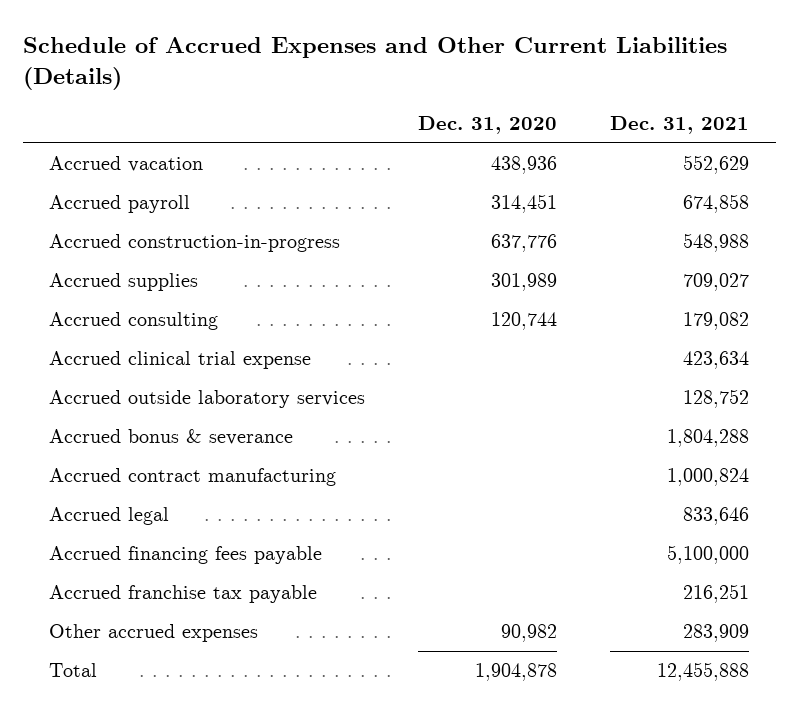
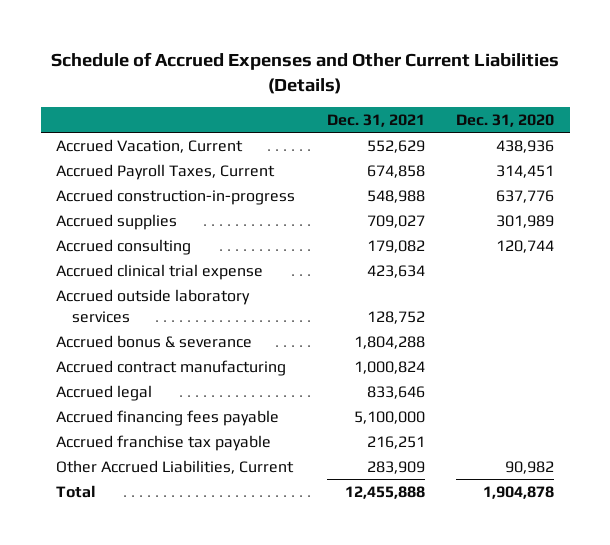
- | Dec. 31, 2020 | Dec. 31, 2021
+ | Dec. 31, 2021 | Dec. 31, 2020
- Accrued vacation | 438,936 | 552,629
- Accrued payroll | 314,451 | 674,858
+ Accrued Vacation, Current | 552,629 | 438,936
+ Accrued Payroll Taxes, Current | 674,858 | 314,451
- Other accrued expenses | 90,982 | 283,909
+ Other Accrued Liabilities, Current | 283,909 | 90,982

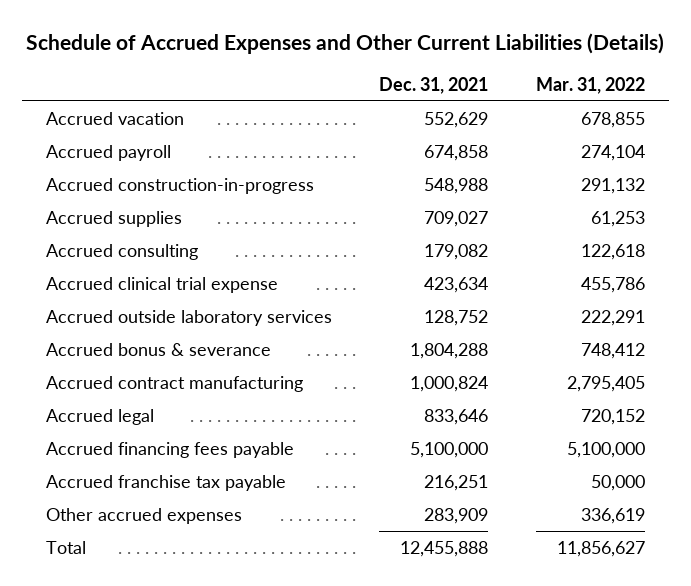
- | Dec. 31, 2021 | Dec. 31, 2020
+ | Dec. 31, 2021 | Mar. 31, 2022
- Accrued Vacation, Current | 552,629 | 438,936
- Accrued Payroll Taxes, Current | 674,858 | 314,451
+ Accrued vacation | 552,629 | 678,855
+ Accrued payroll | 674,858 | 274,104
- Other Accrued Liabilities, Current | 283,909 | 90,982
+ Other accrued expenses | 283,909 | 336,619

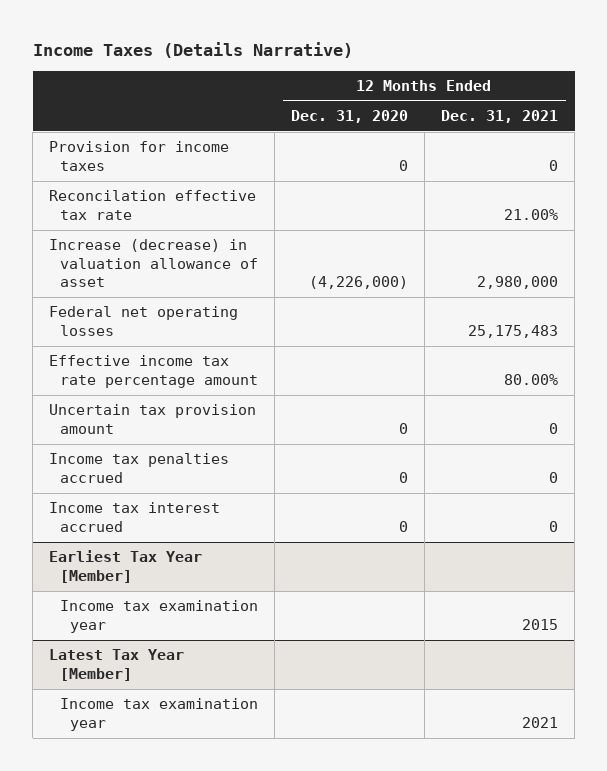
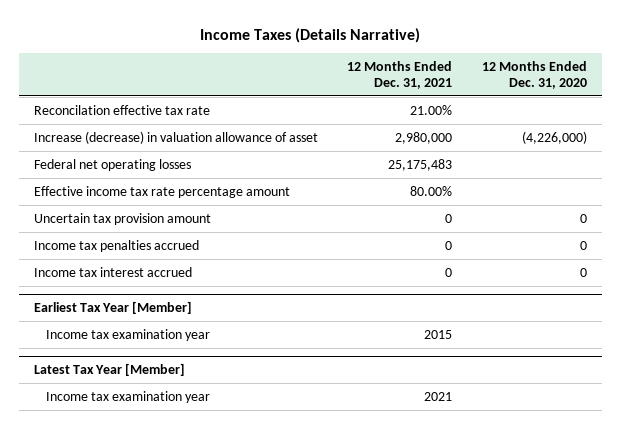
- | 12 Months Ended Dec. 31, 2020 | 12 Months Ended Dec. 31, 2021
+ | 12 Months Ended Dec. 31, 2021 | 12 Months Ended Dec. 31, 2020
- Provision for income taxes | 0 | 0

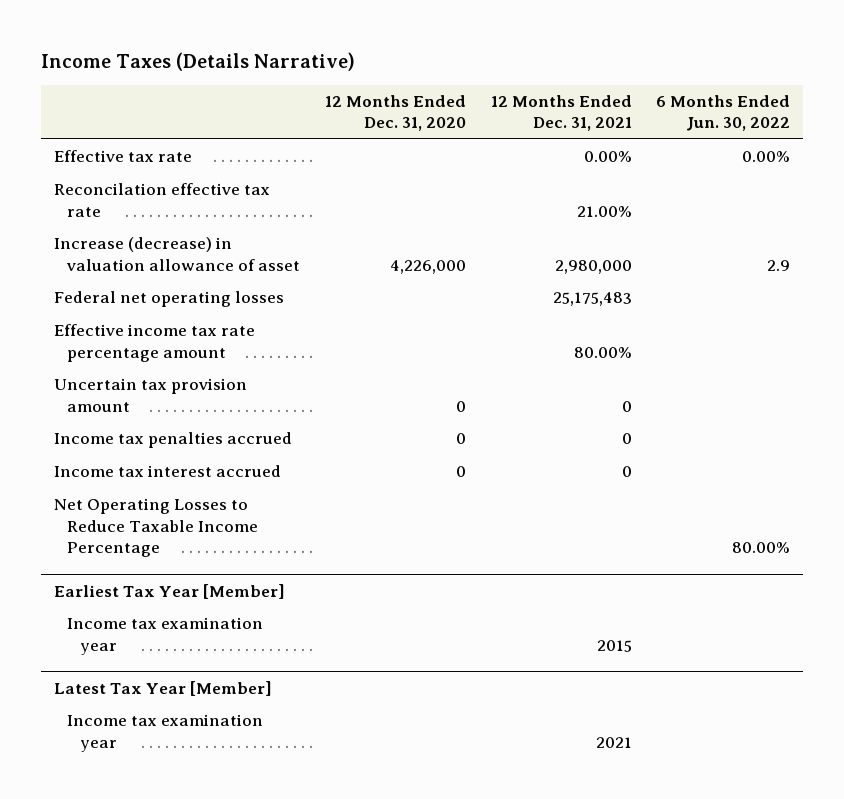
- | 12 Months Ended Dec. 31, 2021 | 12 Months Ended Dec. 31, 2020
+ | 12 Months Ended Dec. 31, 2020 | 12 Months Ended Dec. 31, 2021 | 6 Months Ended Jun. 30, 2022
+ Effective tax rate | | 0.00% | 0.00%
- Increase (decrease) in valuation allowance of asset | 2,980,000 | (4,226,000)
+ Increase (decrease) in valuation allowance of asset | 4,226,000 | 2,980,000 | 2.9
+ Net Operating Losses to Reduce Taxable Income Percentage | | | 80.00%

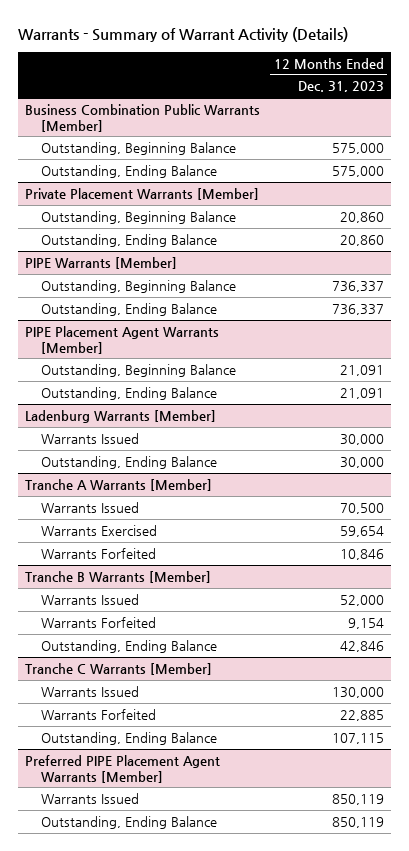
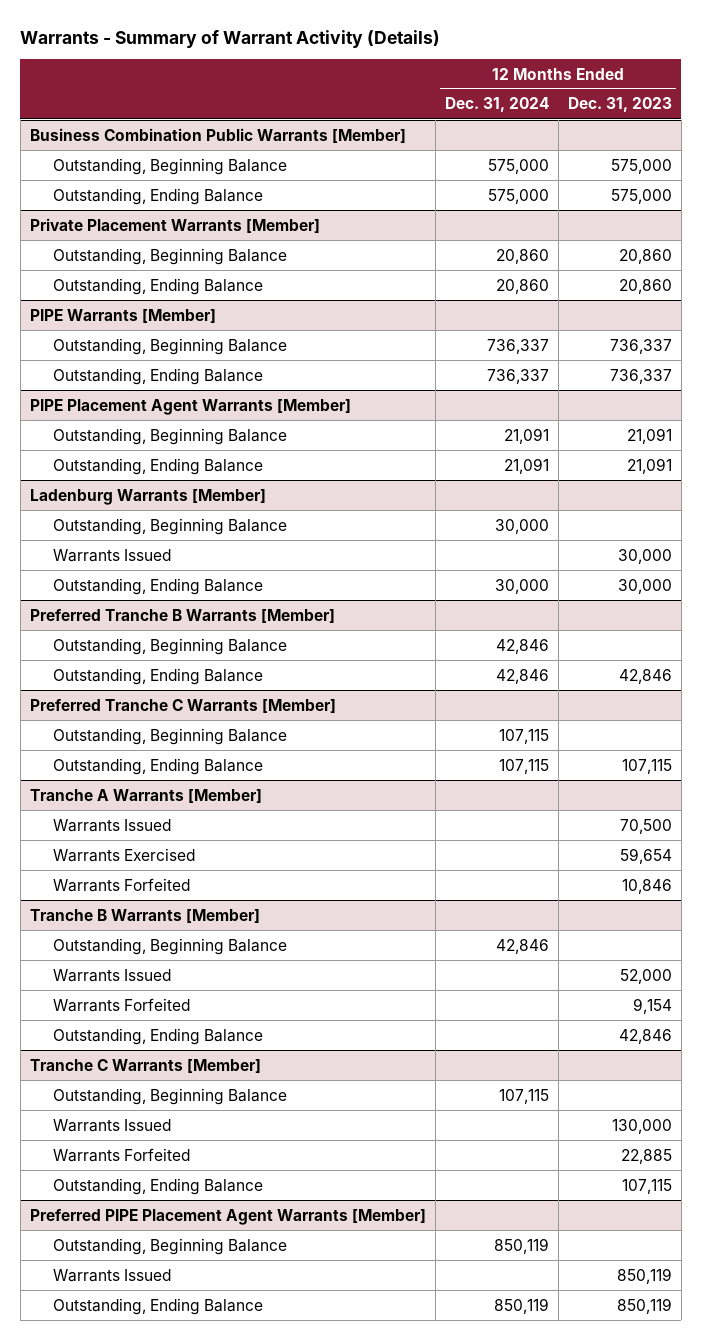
- | 12 Months Ended Dec. 31, 2023
+ | 12 Months Ended Dec. 31, 2024 | 12 Months Ended Dec. 31, 2023
@ Ladenburg Warrants [Member]
+ Outstanding, Beginning Balance | 30,000 |
+ Preferred Tranche B Warrants [Member]
+ Outstanding, Beginning Balance | 42,846 |
+ Outstanding, Ending Balance | 42,846 | 42,846
+ Preferred Tranche C Warrants [Member]
+ Outstanding, Beginning Balance | 107,115 |
+ Outstanding, Ending Balance | 107,115 | 107,115
@ Tranche B Warrants [Member]
+ Outstanding, Beginning Balance | 42,846 |
@ Tranche C Warrants [Member]
+ Outstanding, Beginning Balance | 107,115 |
@ Preferred PIPE Placement Agent Warrants [Member]
+ Outstanding, Beginning Balance | 850,119 |

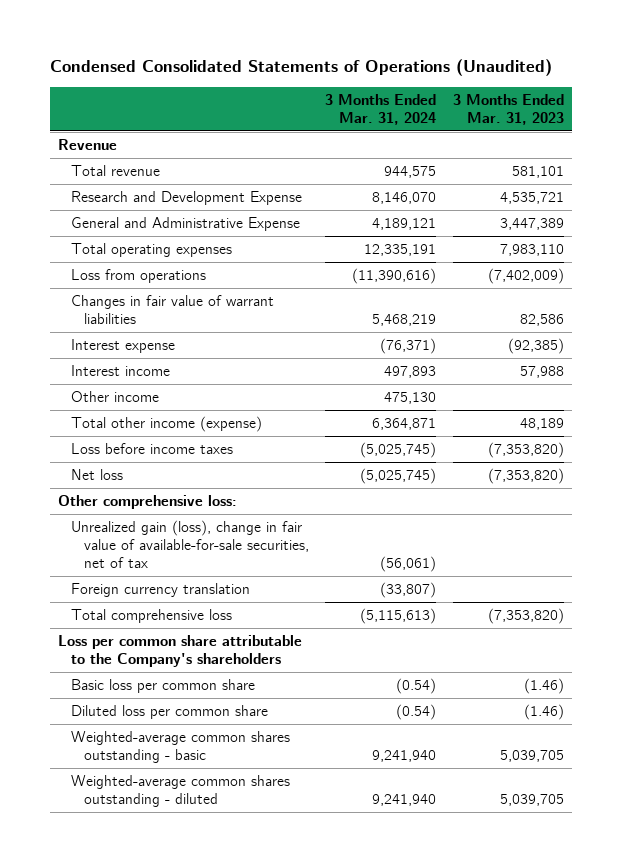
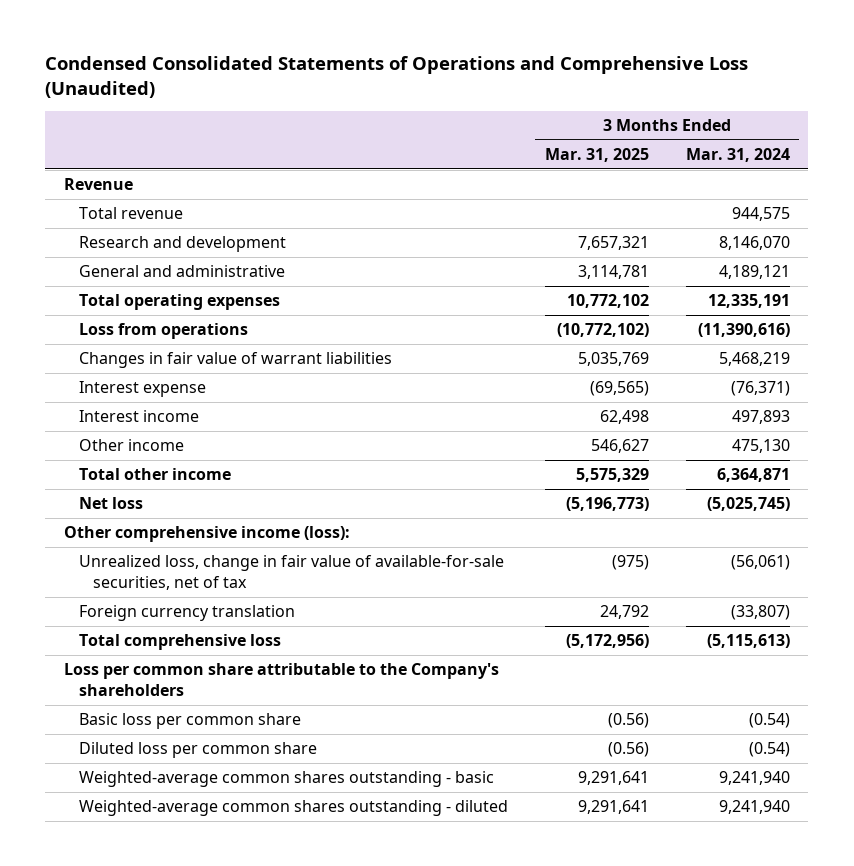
- Condensed Consolidated Statements of Operations (Unaudited)
+ Condensed Consolidated Statements of Operations and Comprehensive Loss (Unaudited)
- | 3 Months Ended Mar. 31, 2024 | 3 Months Ended Mar. 31, 2023
+ | 3 Months Ended Mar. 31, 2025 | 3 Months Ended Mar. 31, 2024
- Research and Development Expense | 8,146,070 | 4,535,721
- General and Administrative Expense | 4,189,121 | 3,447,389
+ Research and development | 7,657,321 | 8,146,070
+ General and administrative | 3,114,781 | 4,189,121
- Total other income (expense) | 6,364,871 | 48,189
- Loss before income taxes | (5,025,745) | (7,353,820)
+ Total other income | 5,575,329 | 6,364,871
- Other comprehensive loss:
- Unrealized gain (loss), change in fair value of available-for-sale securities, net of tax | (56,061) |
+ Other comprehensive income (loss):
+ Unrealized loss, change in fair value of available-for-sale securities, net of tax | (975) | (56,061)

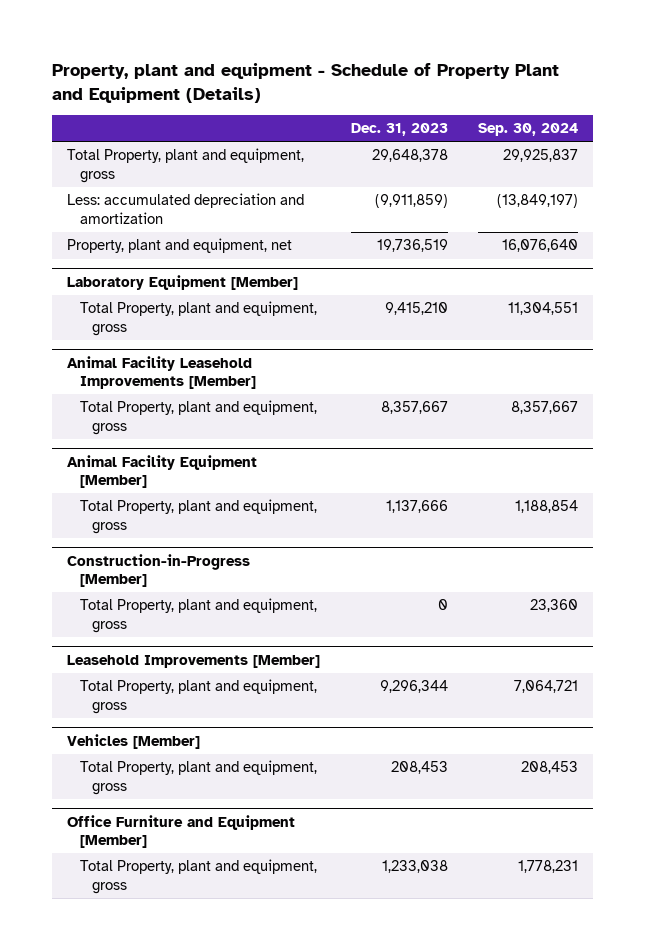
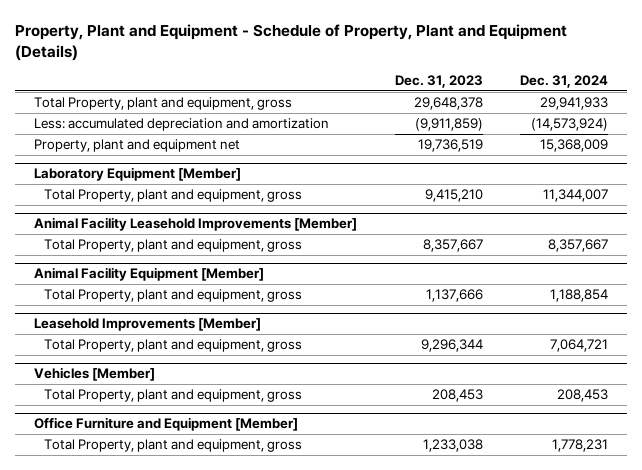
- Property, plant and equipment - Schedule of Property Plant and Equipment (Details)
+ Property, Plant and Equipment - Schedule of Property, Plant and Equipment (Details)
- | Dec. 31, 2023 | Sep. 30, 2024
+ | Dec. 31, 2023 | Dec. 31, 2024
- Property, plant and equipment, net | 19,736,519 | 16,076,640
+ Property, plant and equipment net | 19,736,519 | 15,368,009
- Construction-in-Progress [Member]
- Total Property, plant and equipment, gross | 0 | 23,360

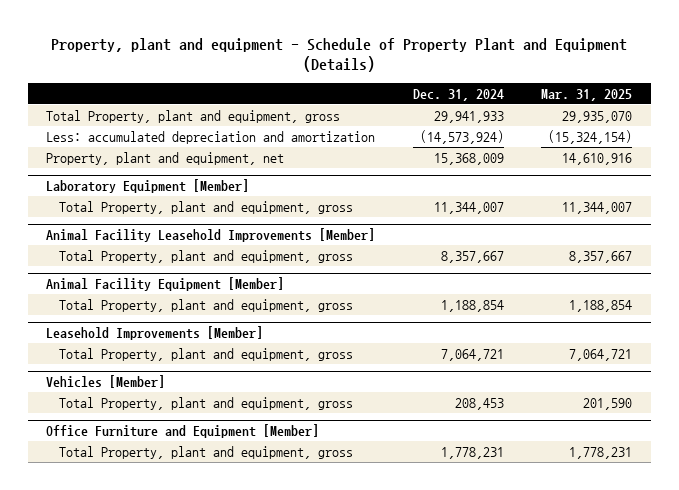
- Property, Plant and Equipment - Schedule of Property, Plant and Equipment (Details)
+ Property, plant and equipment - Schedule of Property Plant and Equipment (Details)
- | Dec. 31, 2023 | Dec. 31, 2024
+ | Dec. 31, 2024 | Mar. 31, 2025
- Property, plant and equipment net | 19,736,519 | 15,368,009
+ Property, plant and equipment, net | 15,368,009 | 14,610,916

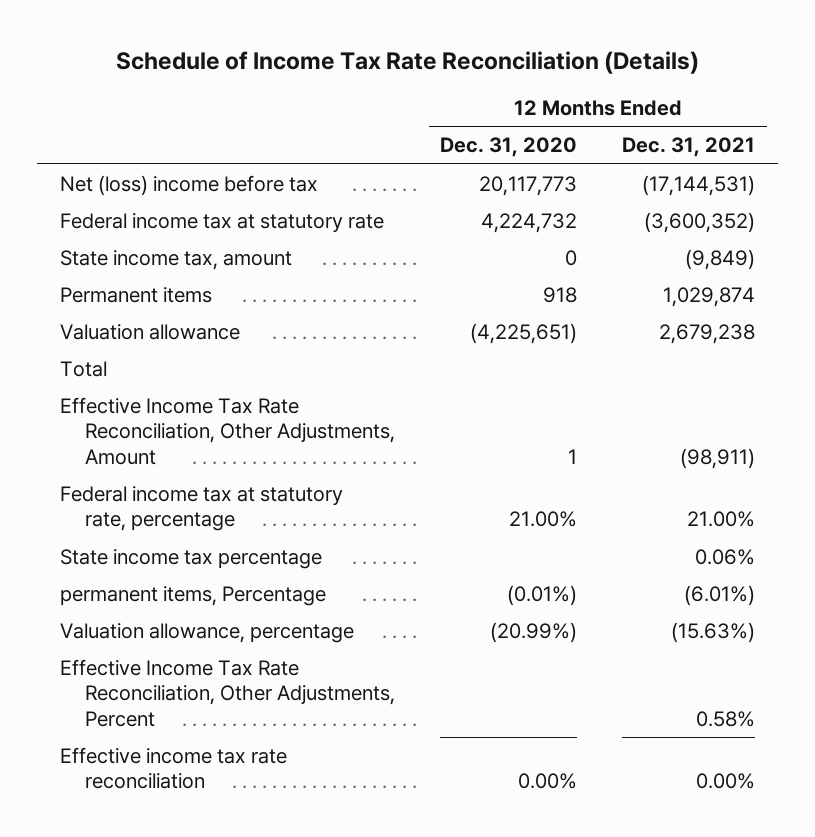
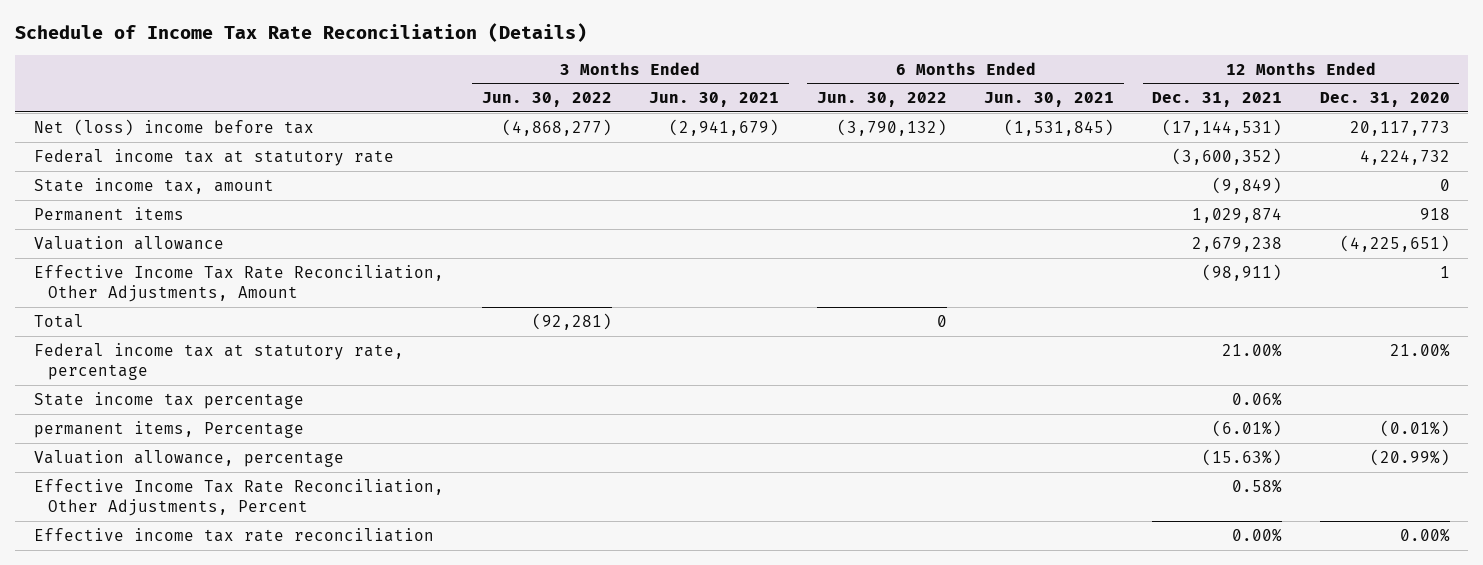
- | 12 Months Ended Dec. 31, 2020 | 12 Months Ended Dec. 31, 2021
+ | 3 Months Ended Jun. 30, 2022 | 3 Months Ended Jun. 30, 2021 | 6 Months Ended Jun. 30, 2022 | 6 Months Ended Jun. 30, 2021 | 12 Months Ended Dec. 31, 2021 | 12 Months Ended Dec. 31, 2020
moved down: Total | (92,281) | | 0 | | |

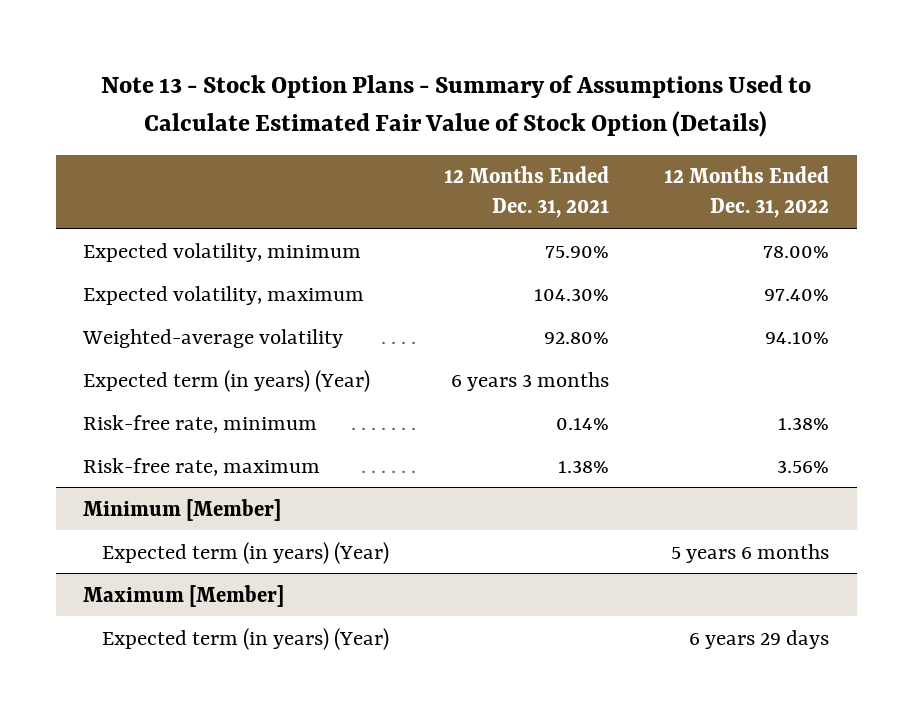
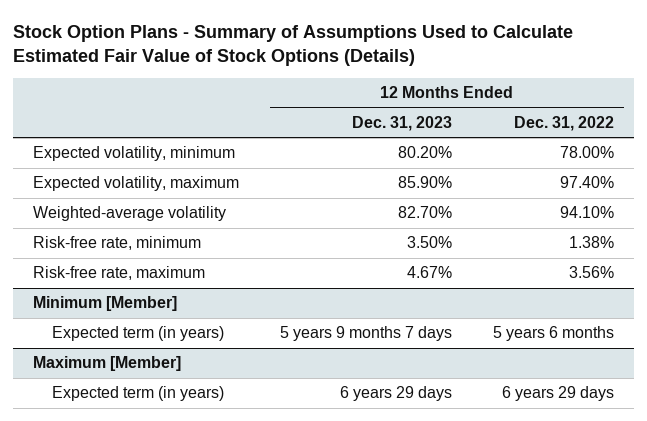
- Note 13 - Stock Option Plans - Summary of Assumptions Used to Calculate Estimated Fair Value of Stock Option (Details)
+ Stock Option Plans - Summary of Assumptions Used to Calculate Estimated Fair Value of Stock Options (Details)
- | 12 Months Ended Dec. 31, 2021 | 12 Months Ended Dec. 31, 2022
+ | 12 Months Ended Dec. 31, 2023 | 12 Months Ended Dec. 31, 2022
- Expected term (in years) (Year) | 6 years 3 months |
@ Minimum [Member]
- Expected term (in years) (Year) | | 5 years 6 months
+ Expected term (in years) | 5 years 9 months 7 days | 5 years 6 months
@ Maximum [Member]
- Expected term (in years) (Year) | | 6 years 29 days
+ Expected term (in years) | 6 years 29 days | 6 years 29 days

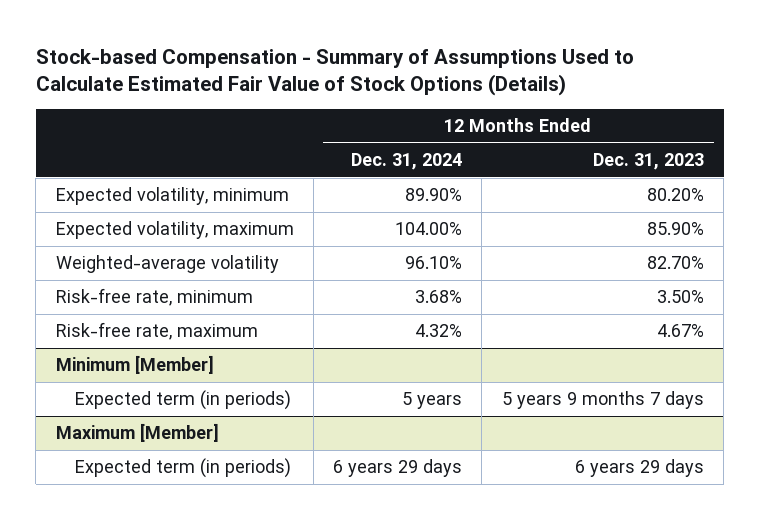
- Stock Option Plans - Summary of Assumptions Used to Calculate Estimated Fair Value of Stock Options (Details)
+ Stock-based Compensation - Summary of Assumptions Used to Calculate Estimated Fair Value of Stock Options (Details)
- | 12 Months Ended Dec. 31, 2023 | 12 Months Ended Dec. 31, 2022
+ | 12 Months Ended Dec. 31, 2024 | 12 Months Ended Dec. 31, 2023
@ Minimum [Member]
- Expected term (in years) | 5 years 9 months 7 days | 5 years 6 months
+ Expected term (in periods) | 5 years | 5 years 9 months 7 days
@ Maximum [Member]
- Expected term (in years) | 6 years 29 days | 6 years 29 days
+ Expected term (in periods) | 6 years 29 days | 6 years 29 days

